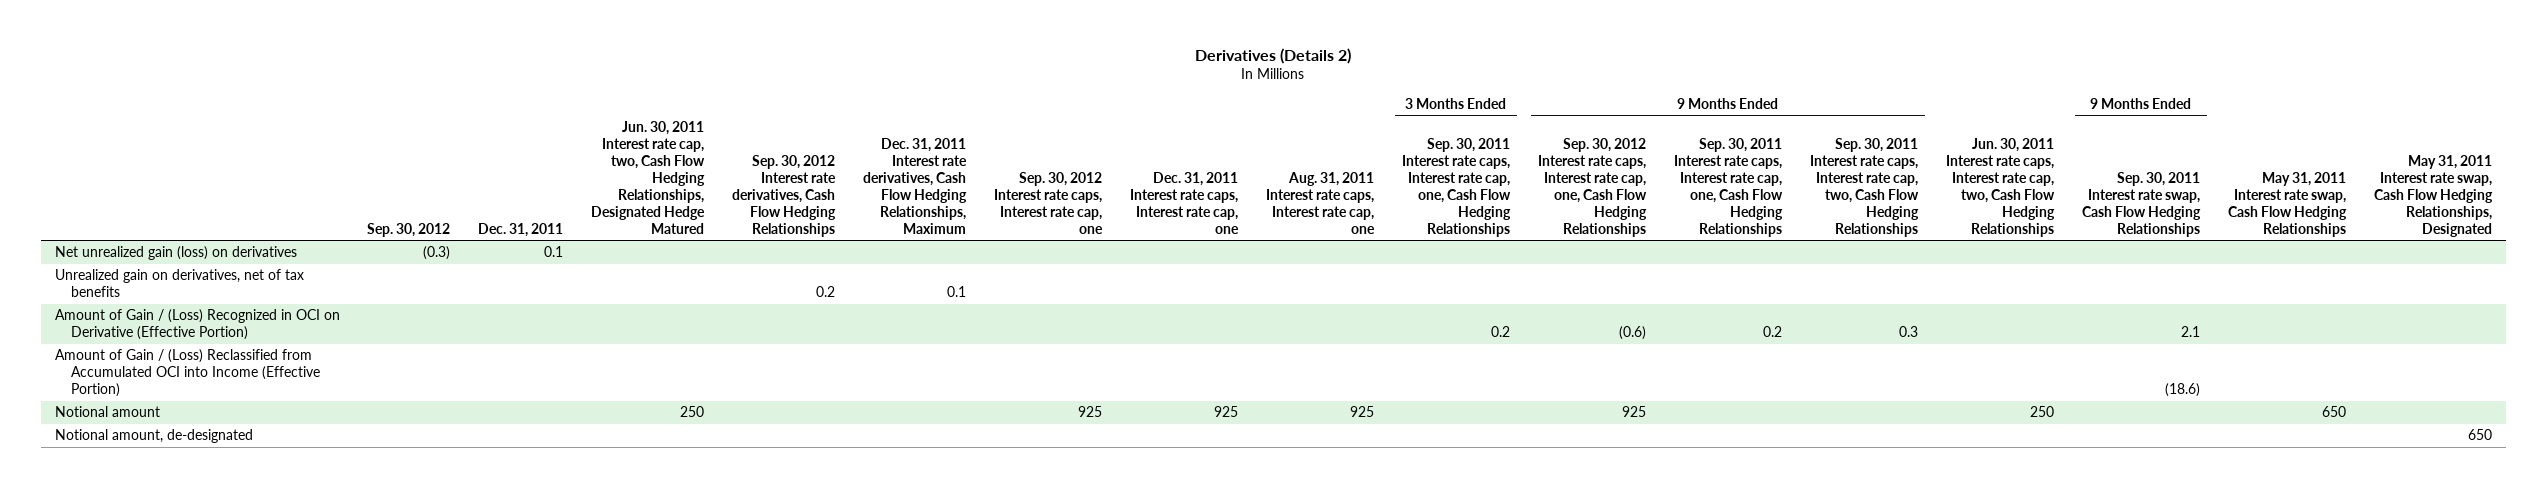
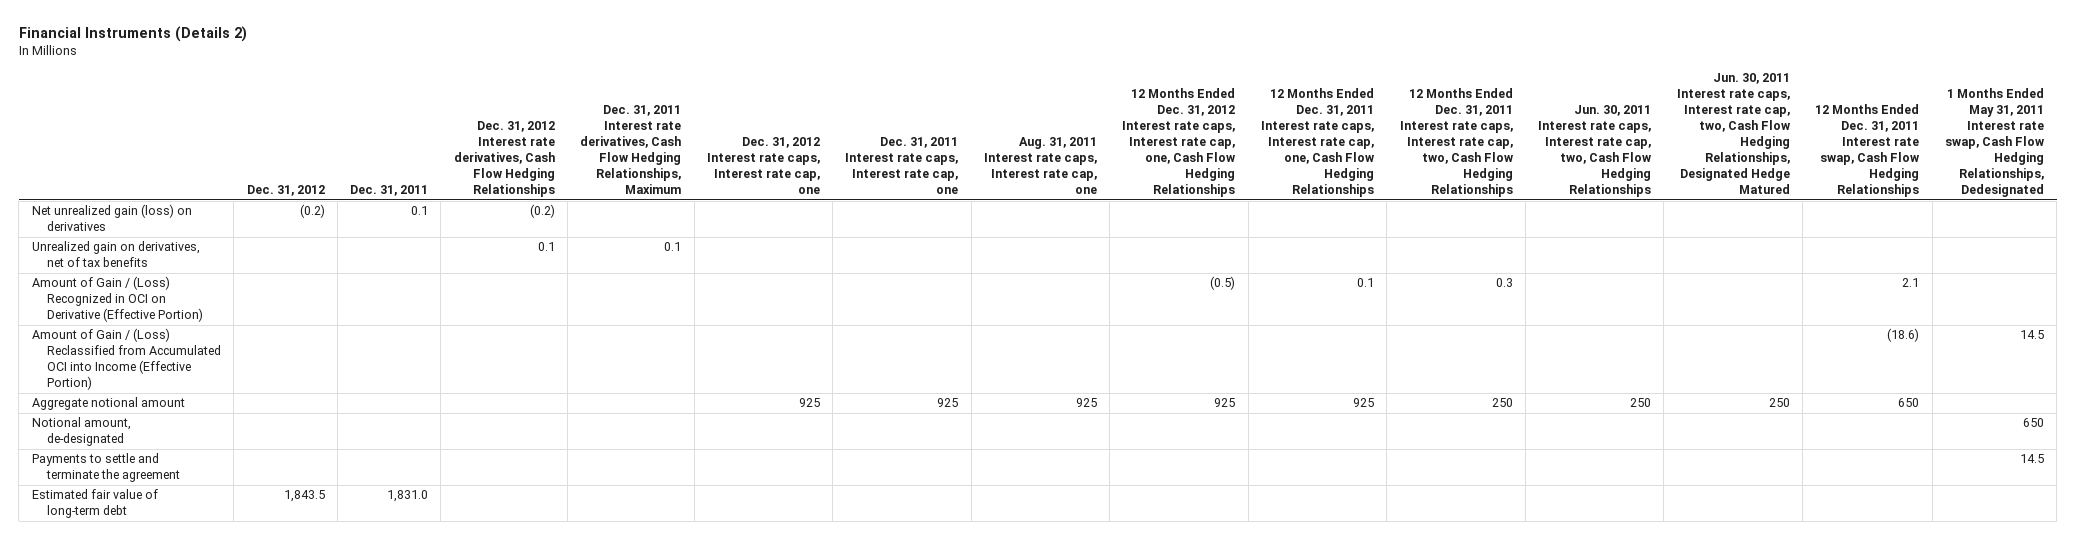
- Derivatives (Details 2)
+ Financial Instruments (Details 2)
- | Sep. 30, 2012 | Dec. 31, 2011 | Jun. 30, 2011 Interest rate cap, two, Cash Flow Hedging Relationships, Designated Hedge Matured | Sep. 30, 2012 Interest rate derivatives, Cash Flow Hedging Relationships | Dec. 31, 2011 Interest rate derivatives, Cash Flow Hedging Relationships, Maximum | Sep. 30, 2012 Interest rate caps, Interest rate cap, one | Dec. 31, 2011 Interest rate caps, Interest rate cap, one | Aug. 31, 2011 Interest rate caps, Interest rate cap, one | 3 Months Ended Sep. 30, 2011 Interest rate caps, Interest rate cap, one, Cash Flow Hedging Relationships | 9 Months Ended Sep. 30, 2012 Interest rate caps, Interest rate cap, one, Cash Flow Hedging Relationships | 9 Months Ended Sep. 30, 2011 Interest rate caps, Interest rate cap, one, Cash Flow Hedging Relationships | 9 Months Ended Sep. 30, 2011 Interest rate caps, Interest rate cap, two, Cash Flow Hedging Relationships | Jun. 30, 2011 Interest rate caps, Interest rate cap, two, Cash Flow Hedging Relationships | 9 Months Ended Sep. 30, 2011 Interest rate swap, Cash Flow Hedging Relationships | May 31, 2011 Interest rate swap, Cash Flow Hedging Relationships | May 31, 2011 Interest rate swap, Cash Flow Hedging Relationships, Designated
+ | Dec. 31, 2012 | Dec. 31, 2011 | Dec. 31, 2012 Interest rate derivatives, Cash Flow Hedging Relationships | Dec. 31, 2011 Interest rate derivatives, Cash Flow Hedging Relationships, Maximum | Dec. 31, 2012 Interest rate caps, Interest rate cap, one | Dec. 31, 2011 Interest rate caps, Interest rate cap, one | Aug. 31, 2011 Interest rate caps, Interest rate cap, one | 12 Months Ended Dec. 31, 2012 Interest rate caps, Interest rate cap, one, Cash Flow Hedging Relationships | 12 Months Ended Dec. 31, 2011 Interest rate caps, Interest rate cap, one, Cash Flow Hedging Relationships | 12 Months Ended Dec. 31, 2011 Interest rate caps, Interest rate cap, two, Cash Flow Hedging Relationships | Jun. 30, 2011 Interest rate caps, Interest rate cap, two, Cash Flow Hedging Relationships | Jun. 30, 2011 Interest rate caps, Interest rate cap, two, Cash Flow Hedging Relationships, Designated Hedge Matured | 12 Months Ended Dec. 31, 2011 Interest rate swap, Cash Flow Hedging Relationships | 1 Months Ended May 31, 2011 Interest rate swap, Cash Flow Hedging Relationships, Dedesignated
- Notional amount | | | 250 | | | 925 | 925 | 925 | | 925 | | | 250 | | 650 |
+ Aggregate notional amount | | | | | 925 | 925 | 925 | 925 | 925 | 250 | 250 | 250 | 650 |
+ Payments to settle and terminate the agreement | | | | | | | | | | | | | | 14.5
+ Estimated fair value of long-term debt | 1,843.5 | 1,831.0 | | | | | | | | | | | |

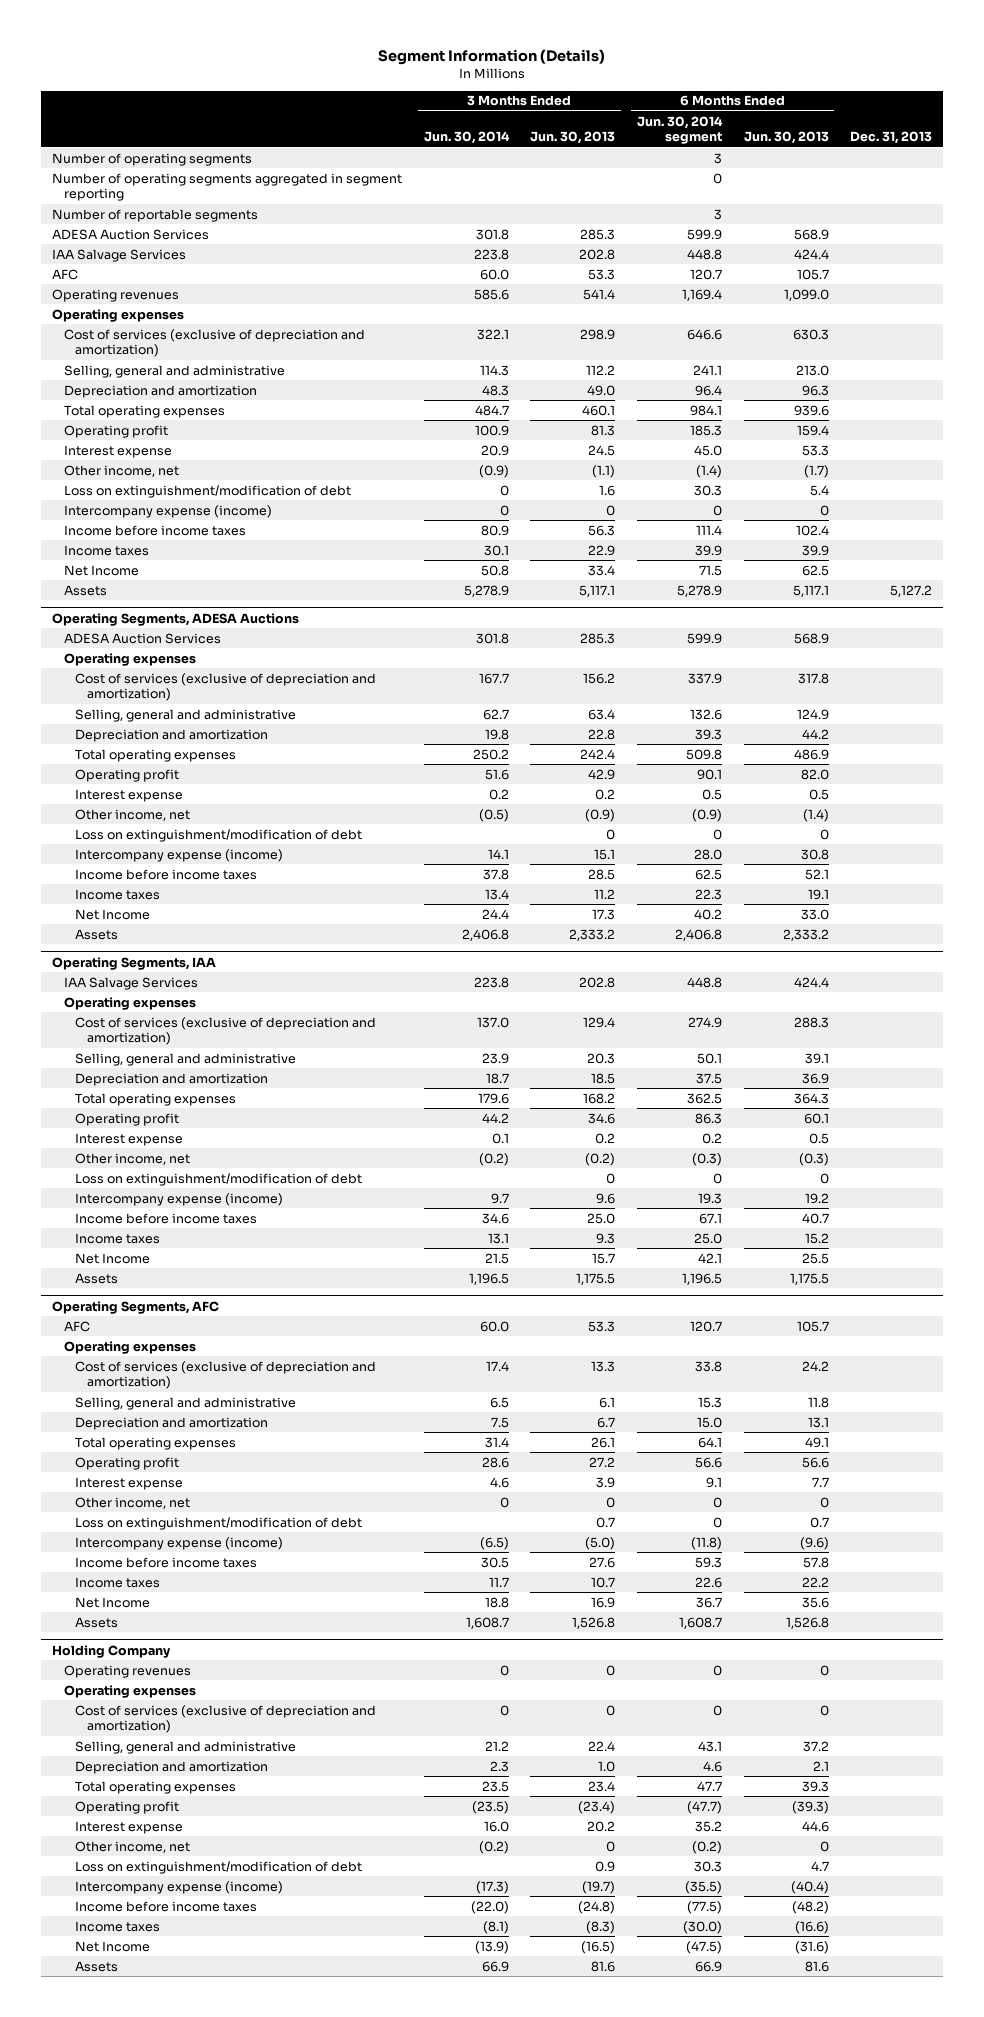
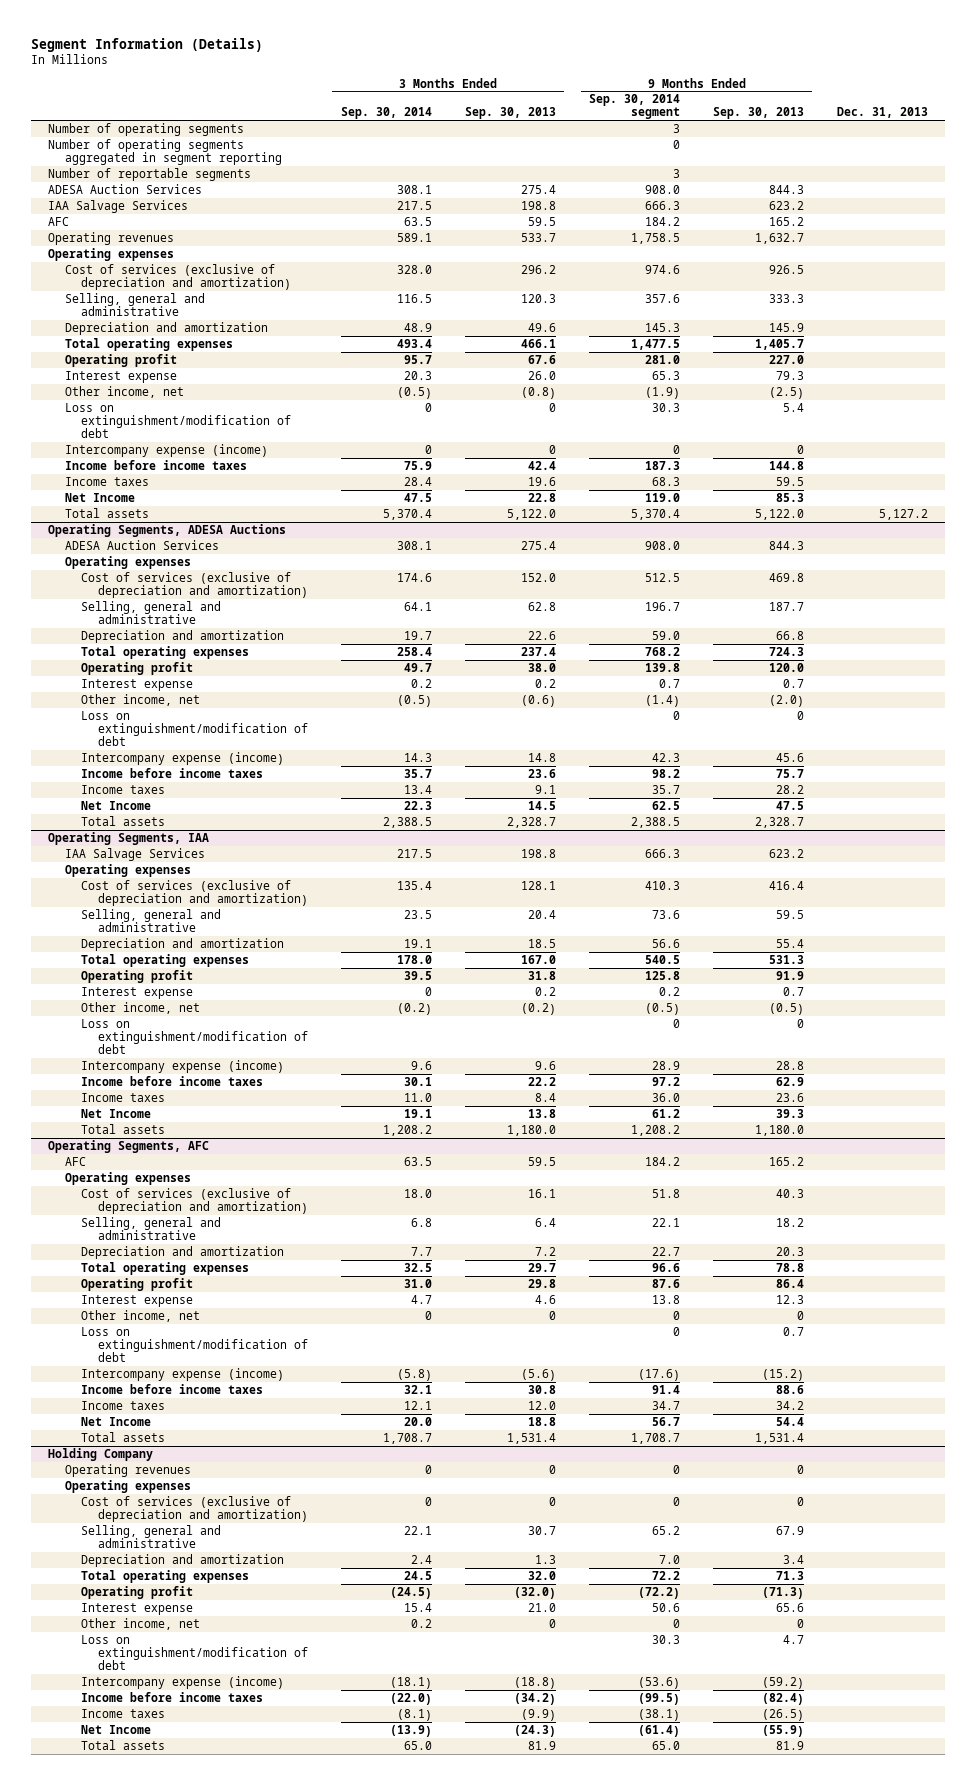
- | 3 Months Ended Jun. 30, 2014 | 3 Months Ended Jun. 30, 2013 | 6 Months Ended Jun. 30, 2014 segment | 6 Months Ended Jun. 30, 2013 | Dec. 31, 2013
+ | 3 Months Ended Sep. 30, 2014 | 3 Months Ended Sep. 30, 2013 | 9 Months Ended Sep. 30, 2014 segment | 9 Months Ended Sep. 30, 2013 | Dec. 31, 2013
- Assets | 5,278.9 | 5,117.1 | 5,278.9 | 5,117.1 | 5,127.2
+ Total assets | 5,370.4 | 5,122.0 | 5,370.4 | 5,122.0 | 5,127.2
@ Operating Segments, ADESA Auctions
- Assets | 2,406.8 | 2,333.2 | 2,406.8 | 2,333.2 |
+ Total assets | 2,388.5 | 2,328.7 | 2,388.5 | 2,328.7 |
@ Operating Segments, IAA
- Assets | 1,196.5 | 1,175.5 | 1,196.5 | 1,175.5 |
+ Total assets | 1,208.2 | 1,180.0 | 1,208.2 | 1,180.0 |
@ Operating Segments, AFC
- Assets | 1,608.7 | 1,526.8 | 1,608.7 | 1,526.8 |
+ Total assets | 1,708.7 | 1,531.4 | 1,708.7 | 1,531.4 |
@ Holding Company
- Assets | 66.9 | 81.6 | 66.9 | 81.6 |
+ Total assets | 65.0 | 81.9 | 65.0 | 81.9 |

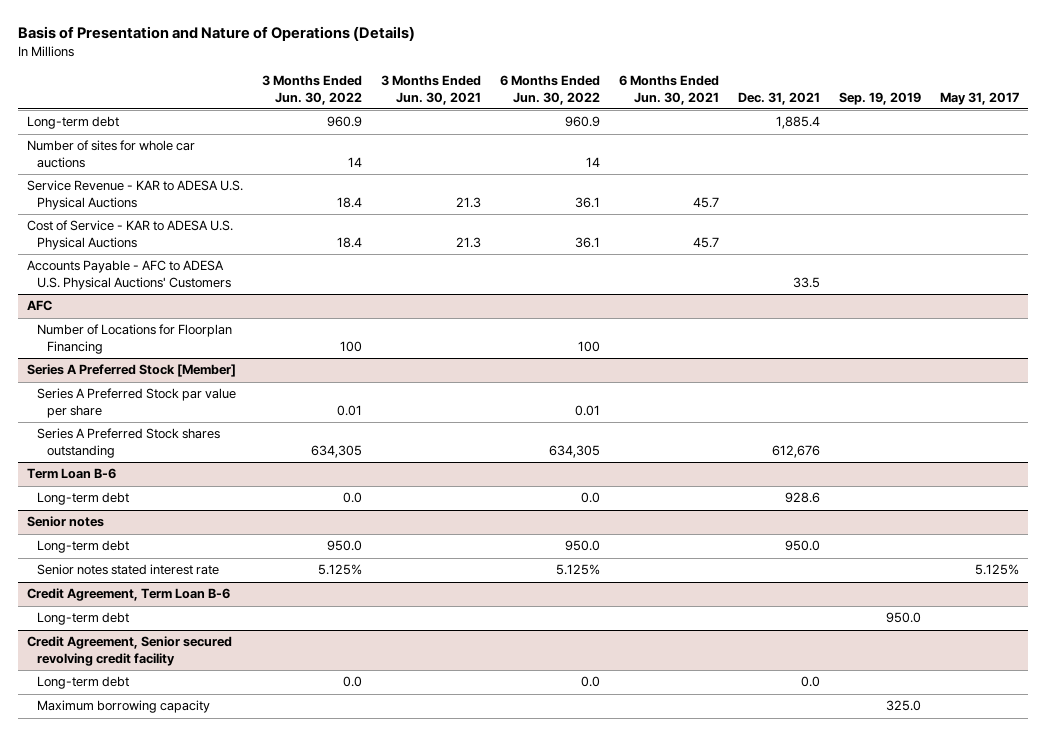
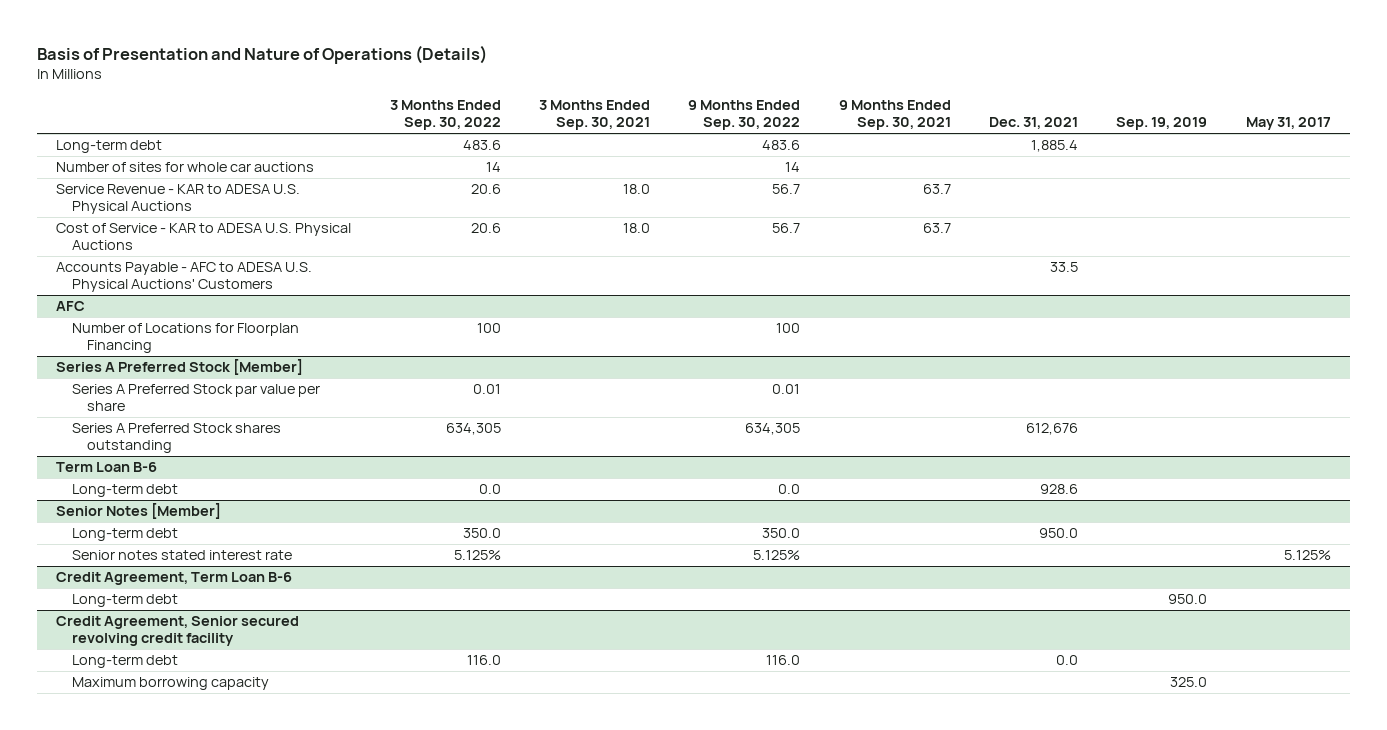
- | 3 Months Ended Jun. 30, 2022 | 3 Months Ended Jun. 30, 2021 | 6 Months Ended Jun. 30, 2022 | 6 Months Ended Jun. 30, 2021 | Dec. 31, 2021 | Sep. 19, 2019 | May 31, 2017
+ | 3 Months Ended Sep. 30, 2022 | 3 Months Ended Sep. 30, 2021 | 9 Months Ended Sep. 30, 2022 | 9 Months Ended Sep. 30, 2021 | Dec. 31, 2021 | Sep. 19, 2019 | May 31, 2017
- Senior notes
+ Senior Notes [Member]

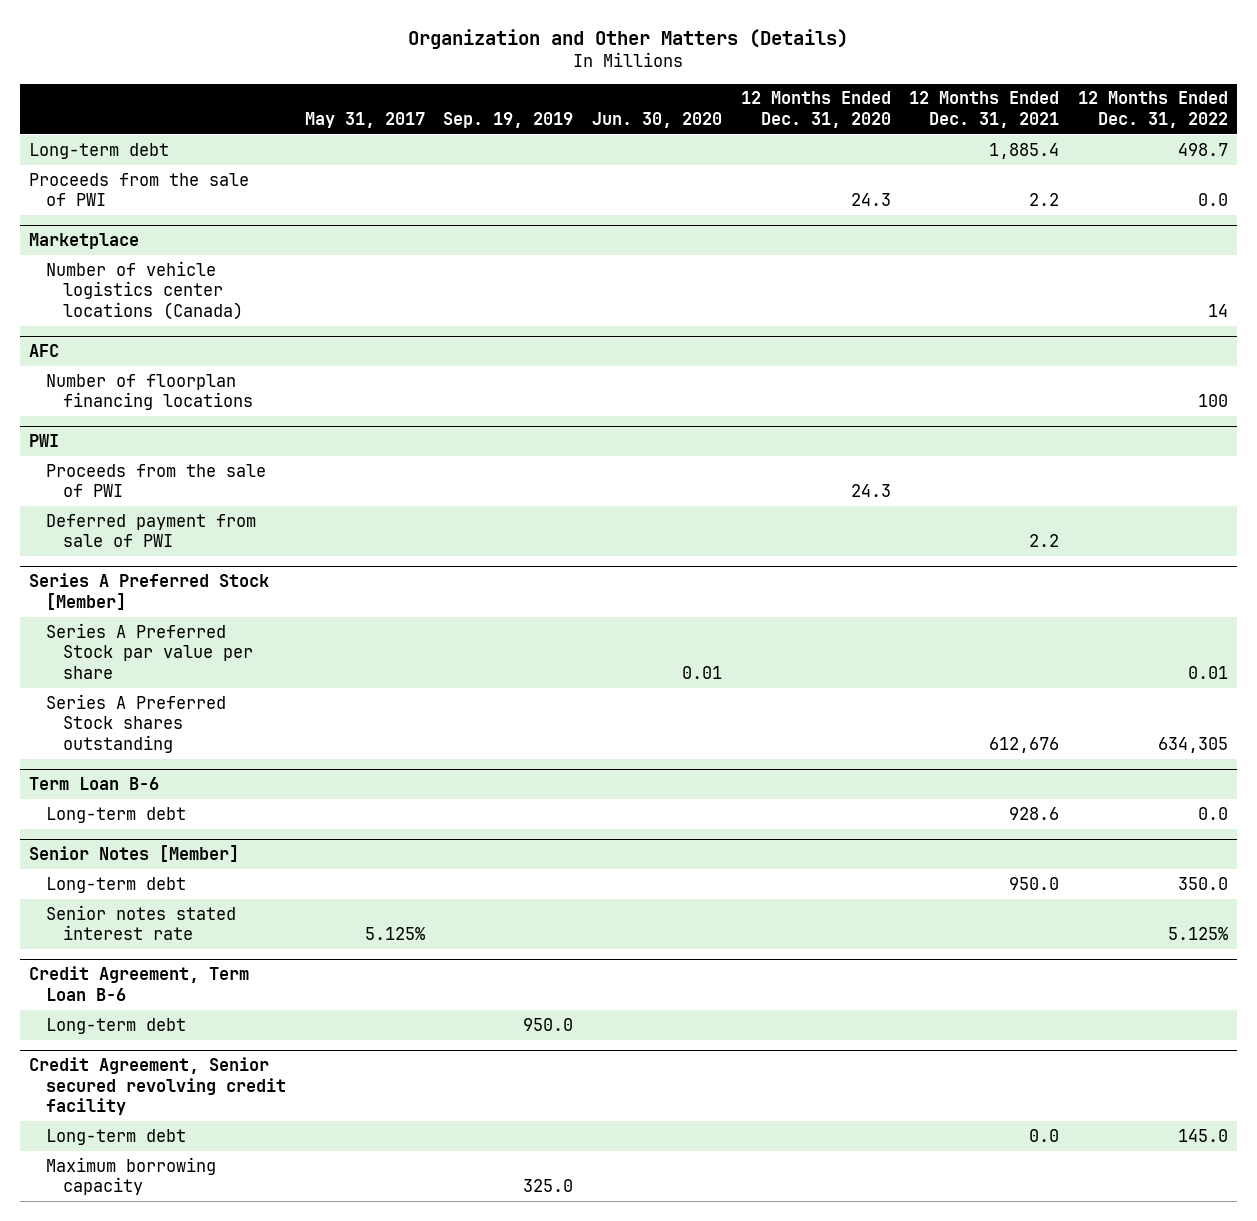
- Basis of Presentation and Nature of Operations (Details)
+ Organization and Other Matters (Details)
- | 3 Months Ended Sep. 30, 2022 | 3 Months Ended Sep. 30, 2021 | 9 Months Ended Sep. 30, 2022 | 9 Months Ended Sep. 30, 2021 | Dec. 31, 2021 | Sep. 19, 2019 | May 31, 2017
+ | May 31, 2017 | Sep. 19, 2019 | Jun. 30, 2020 | 12 Months Ended Dec. 31, 2020 | 12 Months Ended Dec. 31, 2021 | 12 Months Ended Dec. 31, 2022
- Number of sites for whole car auctions | 14 | | 14 | | | |
- Service Revenue - KAR to ADESA U.S. Physical Auctions | 20.6 | 18.0 | 56.7 | 63.7 | | |
- Cost of Service - KAR to ADESA U.S. Physical Auctions | 20.6 | 18.0 | 56.7 | 63.7 | | |
- Accounts Payable - AFC to ADESA U.S. Physical Auctions' Customers | | | | | 33.5 | |
+ Proceeds from the sale of PWI | | | | 24.3 | 2.2 | 0.0
+ Marketplace
+ Number of vehicle logistics center locations (Canada) | | | | | | 14
@ AFC
- Number of Locations for Floorplan Financing | 100 | | 100 | | | |
+ Number of floorplan financing locations | | | | | | 100
+ PWI
+ Proceeds from the sale of PWI | | | | 24.3 | |
+ Deferred payment from sale of PWI | | | | | 2.2 |

